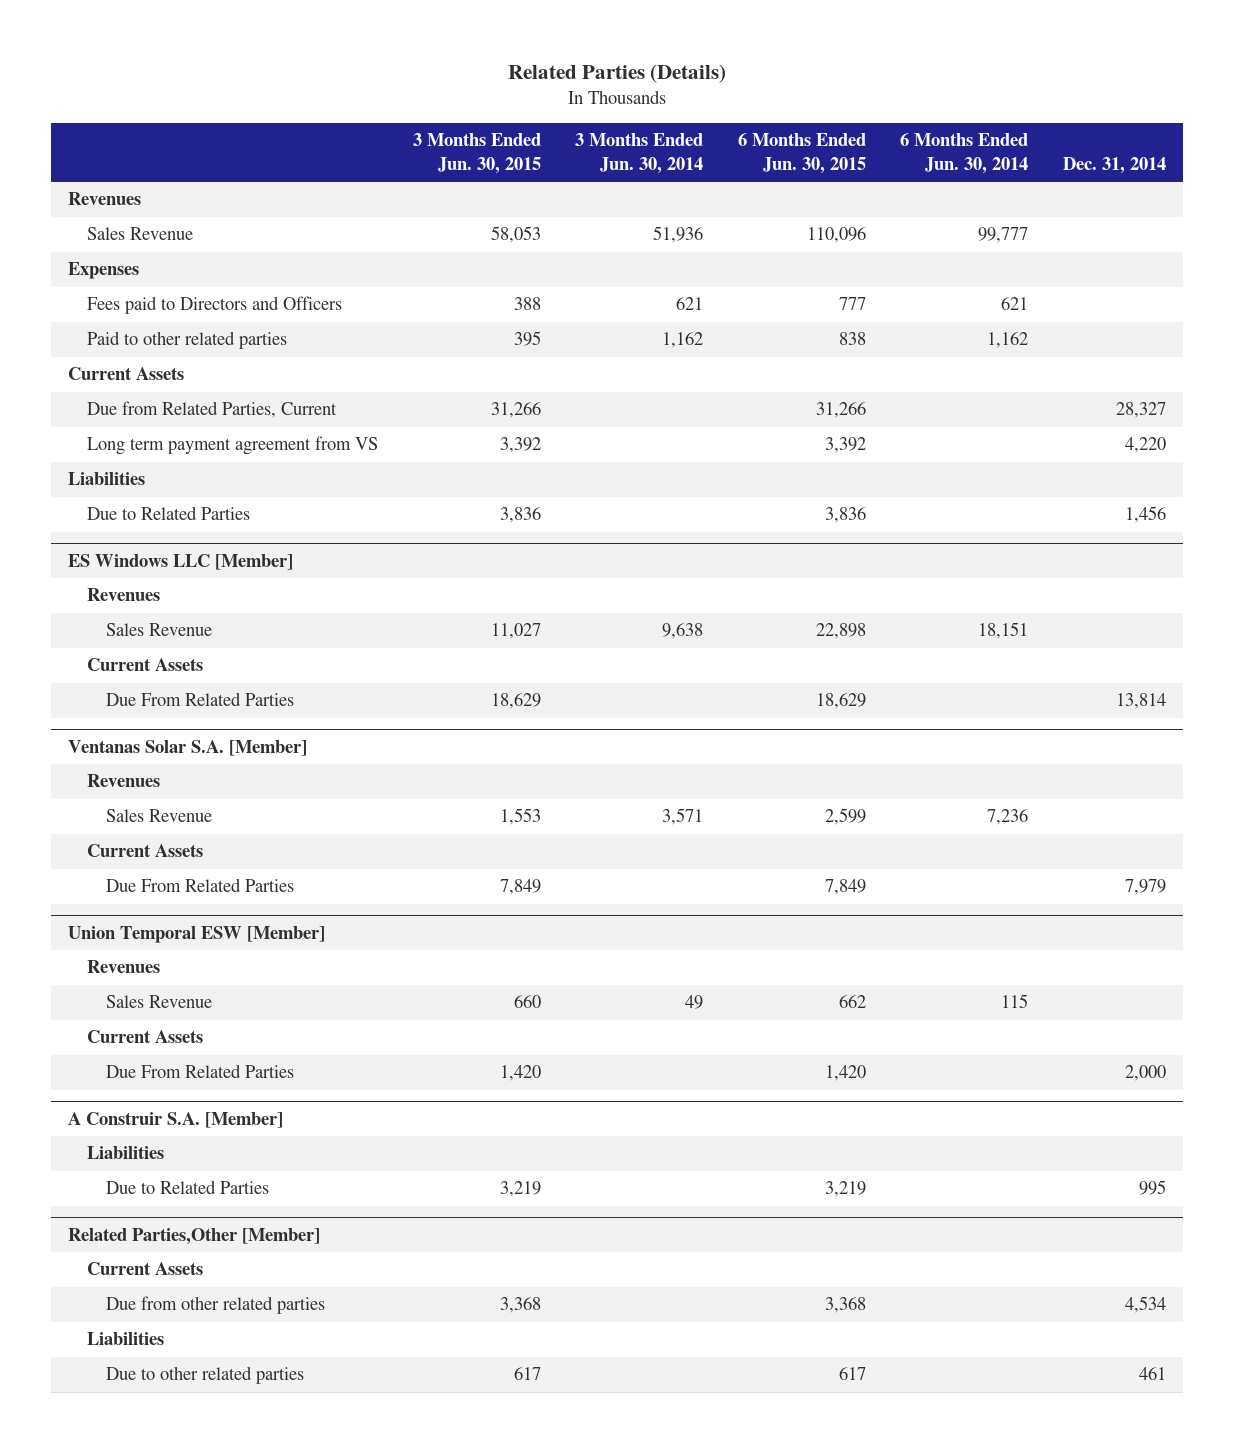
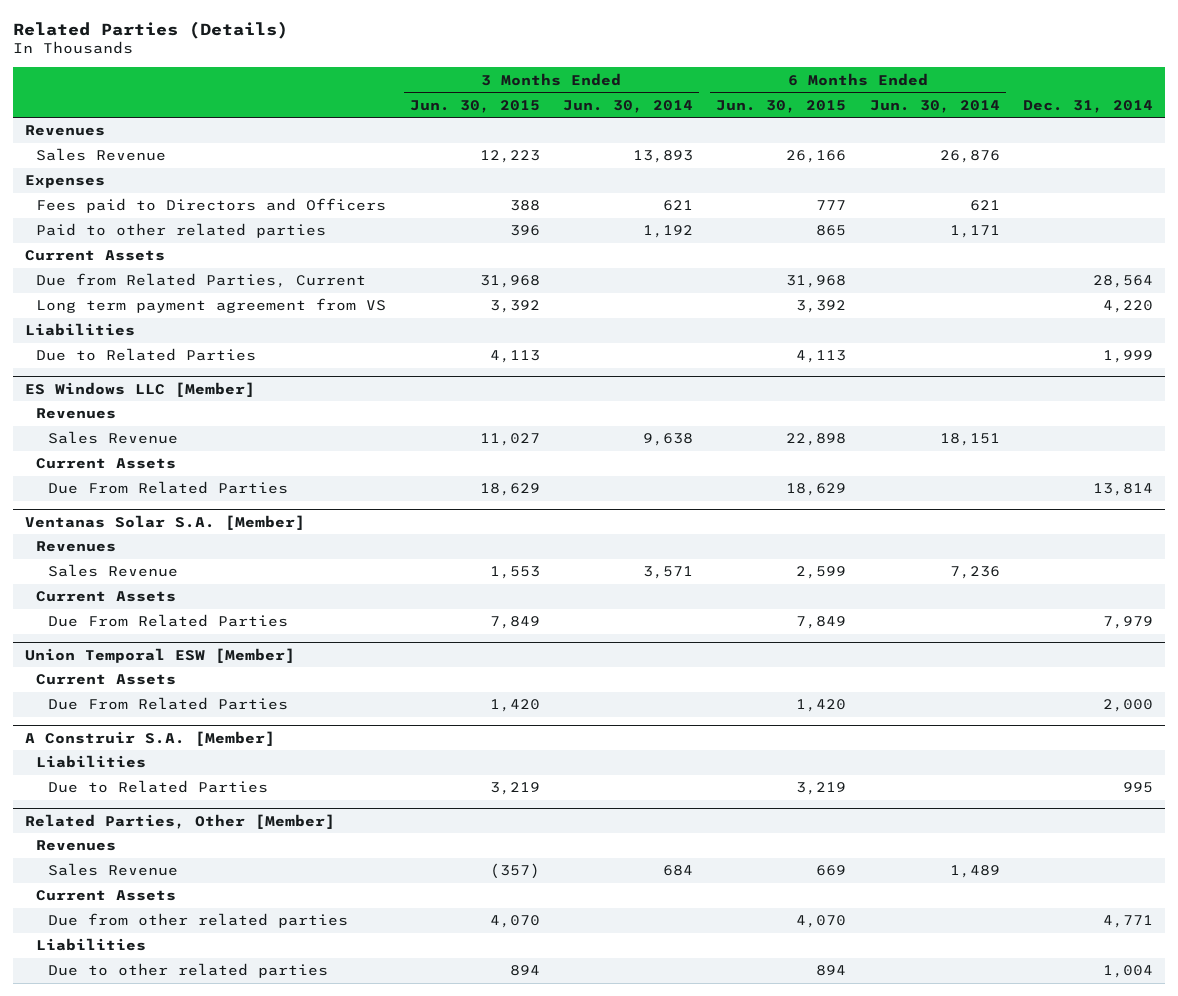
- Sales Revenue | 58,053 | 51,936 | 110,096 | 99,777 |
+ Sales Revenue | 12,223 | 13,893 | 26,166 | 26,876 |
- Paid to other related parties | 395 | 1,162 | 838 | 1,162 |
+ Paid to other related parties | 396 | 1,192 | 865 | 1,171 |
- Due from Related Parties, Current | 31,266 | | 31,266 | | 28,327
+ Due from Related Parties, Current | 31,968 | | 31,968 | | 28,564
- Due to Related Parties | 3,836 | | 3,836 | | 1,456
+ Due to Related Parties | 4,113 | | 4,113 | | 1,999
@ Union Temporal ESW [Member]
- Revenues
- Sales Revenue | 660 | 49 | 662 | 115 |
- Related Parties,Other [Member]
+ Related Parties, Other [Member]
+ Revenues
+ Sales Revenue | (357) | 684 | 669 | 1,489 |
- Due from other related parties | 3,368 | | 3,368 | | 4,534
+ Due from other related parties | 4,070 | | 4,070 | | 4,771
- Due to other related parties | 617 | | 617 | | 461
+ Due to other related parties | 894 | | 894 | | 1,004

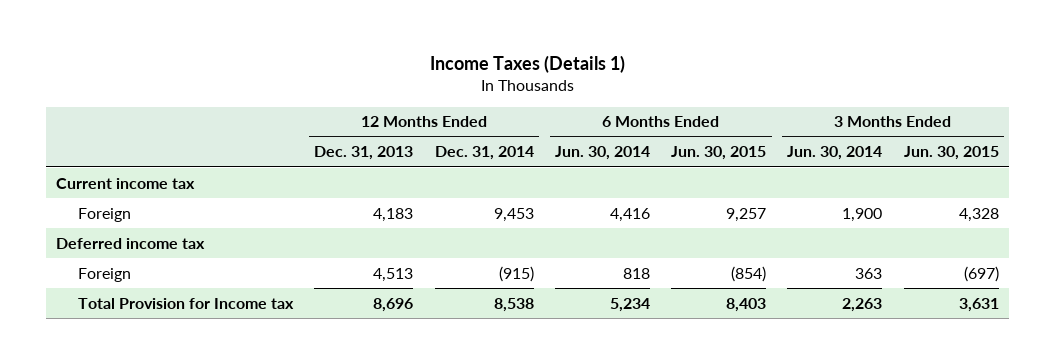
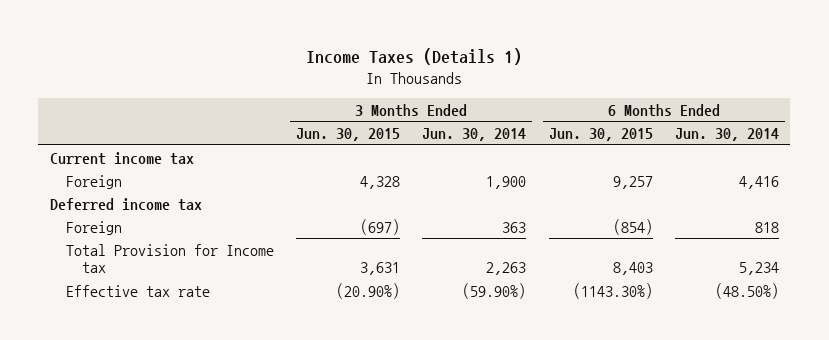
- | 12 Months Ended Dec. 31, 2013 | 12 Months Ended Dec. 31, 2014 | 6 Months Ended Jun. 30, 2014 | 6 Months Ended Jun. 30, 2015 | 3 Months Ended Jun. 30, 2014 | 3 Months Ended Jun. 30, 2015
+ | 3 Months Ended Jun. 30, 2015 | 3 Months Ended Jun. 30, 2014 | 6 Months Ended Jun. 30, 2015 | 6 Months Ended Jun. 30, 2014
+ Effective tax rate | (20.90%) | (59.90%) | (1143.30%) | (48.50%)

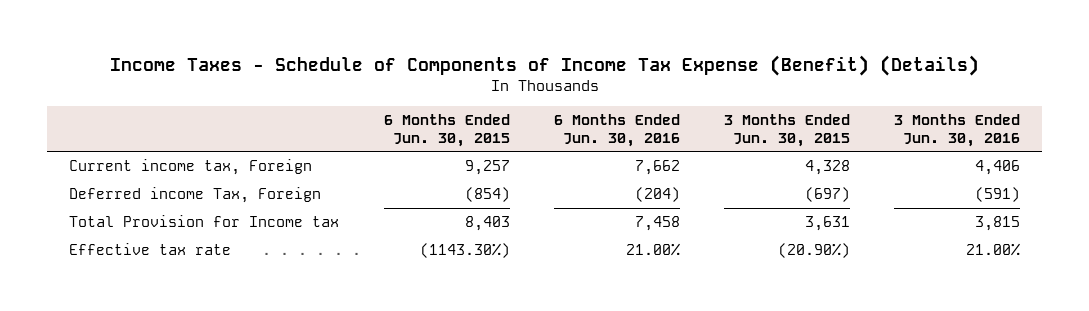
- Income Taxes (Details 1)
+ Income Taxes - Schedule of Components of Income Tax Expense (Benefit) (Details)
- | 3 Months Ended Jun. 30, 2015 | 3 Months Ended Jun. 30, 2014 | 6 Months Ended Jun. 30, 2015 | 6 Months Ended Jun. 30, 2014
+ | 6 Months Ended Jun. 30, 2015 | 6 Months Ended Jun. 30, 2016 | 3 Months Ended Jun. 30, 2015 | 3 Months Ended Jun. 30, 2016
- Current income tax
- Foreign | 4,328 | 1,900 | 9,257 | 4,416
- Deferred income tax
- Foreign | (697) | 363 | (854) | 818
+ Current income tax, Foreign | 9,257 | 7,662 | 4,328 | 4,406
+ Deferred income Tax, Foreign | (854) | (204) | (697) | (591)

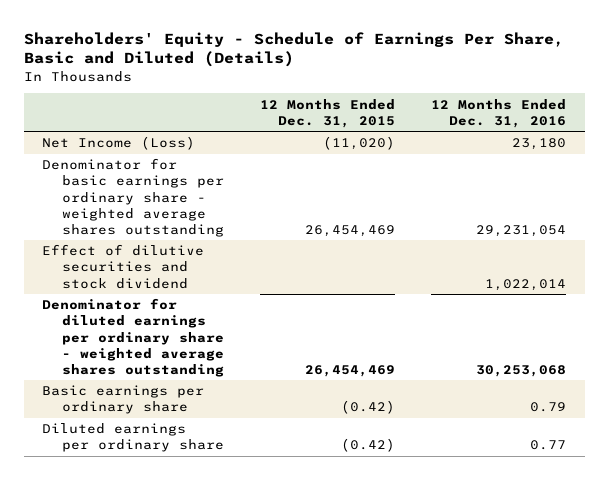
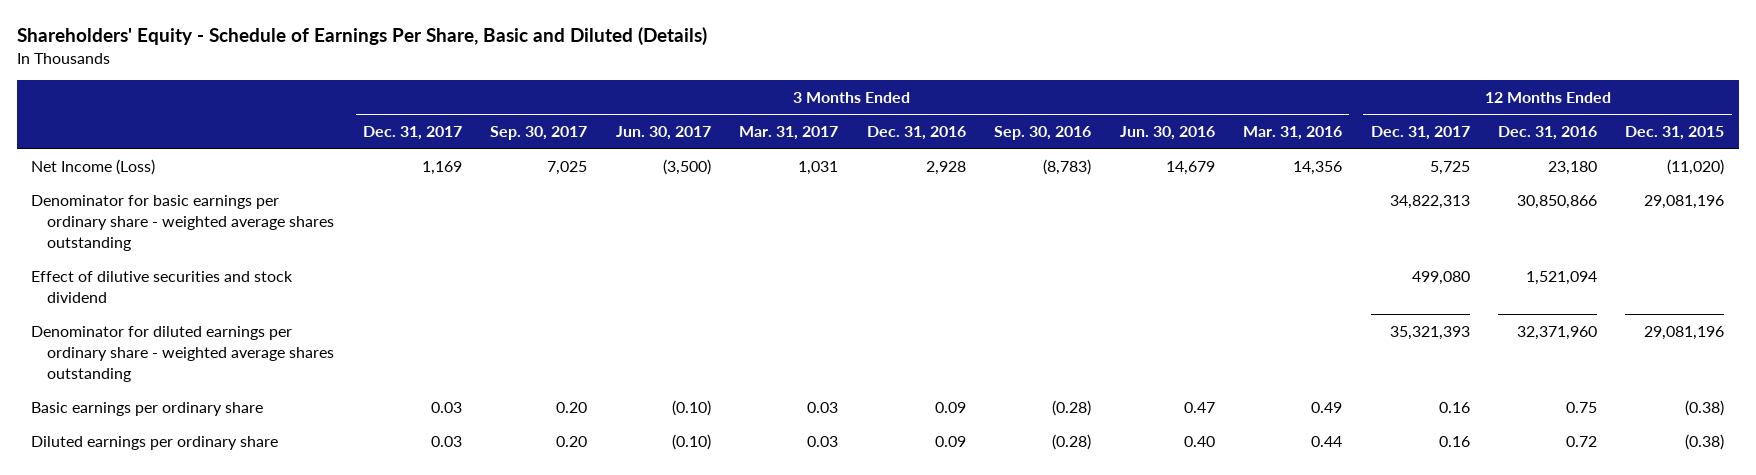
- | 12 Months Ended Dec. 31, 2015 | 12 Months Ended Dec. 31, 2016
+ | 3 Months Ended Dec. 31, 2017 | 3 Months Ended Sep. 30, 2017 | 3 Months Ended Jun. 30, 2017 | 3 Months Ended Mar. 31, 2017 | 3 Months Ended Dec. 31, 2016 | 3 Months Ended Sep. 30, 2016 | 3 Months Ended Jun. 30, 2016 | 3 Months Ended Mar. 31, 2016 | 12 Months Ended Dec. 31, 2017 | 12 Months Ended Dec. 31, 2016 | 12 Months Ended Dec. 31, 2015
- Denominator for basic earnings per ordinary share - weighted average shares outstanding | 26,454,469 | 29,231,054
- Effect of dilutive securities and stock dividend | | 1,022,014
- Denominator for diluted earnings per ordinary share - weighted average shares outstanding | 26,454,469 | 30,253,068
- Basic earnings per ordinary share | (0.42) | 0.79
- Diluted earnings per ordinary share | (0.42) | 0.77
+ Denominator for basic earnings per ordinary share - weighted average shares outstanding | | | | | | | | | 34,822,313 | 30,850,866 | 29,081,196
+ Effect of dilutive securities and stock dividend | | | | | | | | | 499,080 | 1,521,094 |
+ Denominator for diluted earnings per ordinary share - weighted average shares outstanding | | | | | | | | | 35,321,393 | 32,371,960 | 29,081,196
+ Basic earnings per ordinary share | 0.03 | 0.20 | (0.10) | 0.03 | 0.09 | (0.28) | 0.47 | 0.49 | 0.16 | 0.75 | (0.38)
+ Diluted earnings per ordinary share | 0.03 | 0.20 | (0.10) | 0.03 | 0.09 | (0.28) | 0.40 | 0.44 | 0.16 | 0.72 | (0.38)

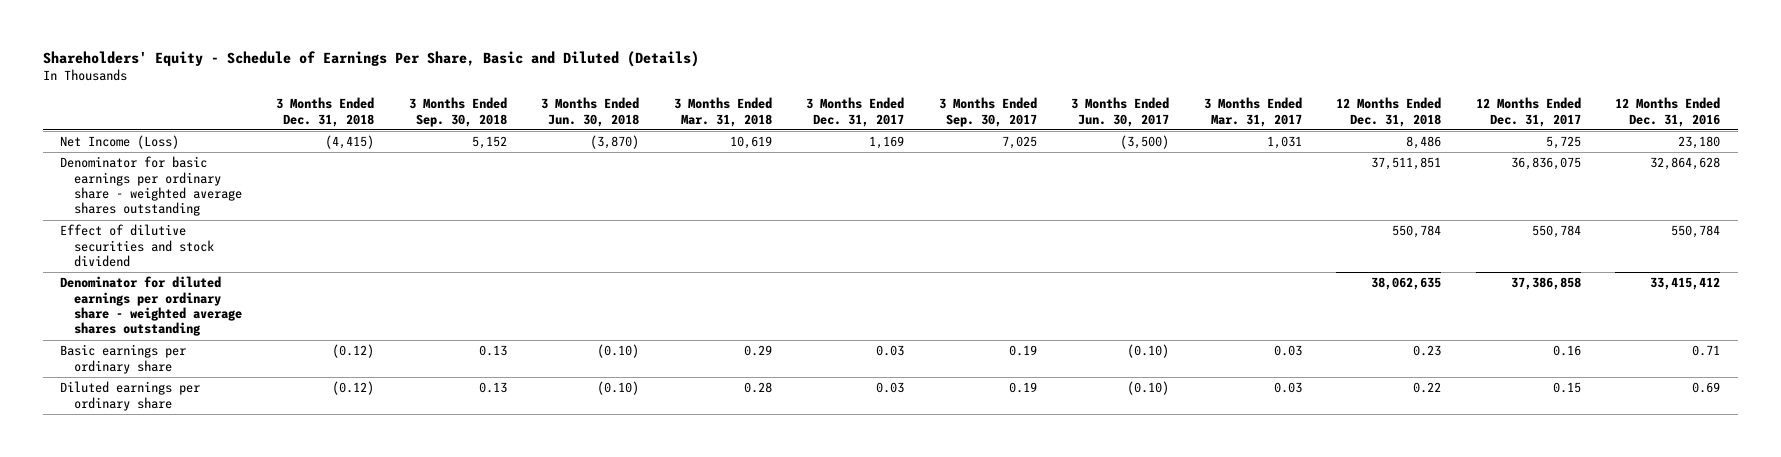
- | 3 Months Ended Dec. 31, 2017 | 3 Months Ended Sep. 30, 2017 | 3 Months Ended Jun. 30, 2017 | 3 Months Ended Mar. 31, 2017 | 3 Months Ended Dec. 31, 2016 | 3 Months Ended Sep. 30, 2016 | 3 Months Ended Jun. 30, 2016 | 3 Months Ended Mar. 31, 2016 | 12 Months Ended Dec. 31, 2017 | 12 Months Ended Dec. 31, 2016 | 12 Months Ended Dec. 31, 2015
+ | 3 Months Ended Dec. 31, 2018 | 3 Months Ended Sep. 30, 2018 | 3 Months Ended Jun. 30, 2018 | 3 Months Ended Mar. 31, 2018 | 3 Months Ended Dec. 31, 2017 | 3 Months Ended Sep. 30, 2017 | 3 Months Ended Jun. 30, 2017 | 3 Months Ended Mar. 31, 2017 | 12 Months Ended Dec. 31, 2018 | 12 Months Ended Dec. 31, 2017 | 12 Months Ended Dec. 31, 2016
- Denominator for basic earnings per ordinary share - weighted average shares outstanding | | | | | | | | | 34,822,313 | 30,850,866 | 29,081,196
- Effect of dilutive securities and stock dividend | | | | | | | | | 499,080 | 1,521,094 |
- Denominator for diluted earnings per ordinary share - weighted average shares outstanding | | | | | | | | | 35,321,393 | 32,371,960 | 29,081,196
- Basic earnings per ordinary share | 0.03 | 0.20 | (0.10) | 0.03 | 0.09 | (0.28) | 0.47 | 0.49 | 0.16 | 0.75 | (0.38)
- Diluted earnings per ordinary share | 0.03 | 0.20 | (0.10) | 0.03 | 0.09 | (0.28) | 0.40 | 0.44 | 0.16 | 0.72 | (0.38)
+ Denominator for basic earnings per ordinary share - weighted average shares outstanding | | | | | | | | | 37,511,851 | 36,836,075 | 32,864,628
+ Effect of dilutive securities and stock dividend | | | | | | | | | 550,784 | 550,784 | 550,784
+ Denominator for diluted earnings per ordinary share - weighted average shares outstanding | | | | | | | | | 38,062,635 | 37,386,858 | 33,415,412
+ Basic earnings per ordinary share | (0.12) | 0.13 | (0.10) | 0.29 | 0.03 | 0.19 | (0.10) | 0.03 | 0.23 | 0.16 | 0.71
+ Diluted earnings per ordinary share | (0.12) | 0.13 | (0.10) | 0.28 | 0.03 | 0.19 | (0.10) | 0.03 | 0.22 | 0.15 | 0.69

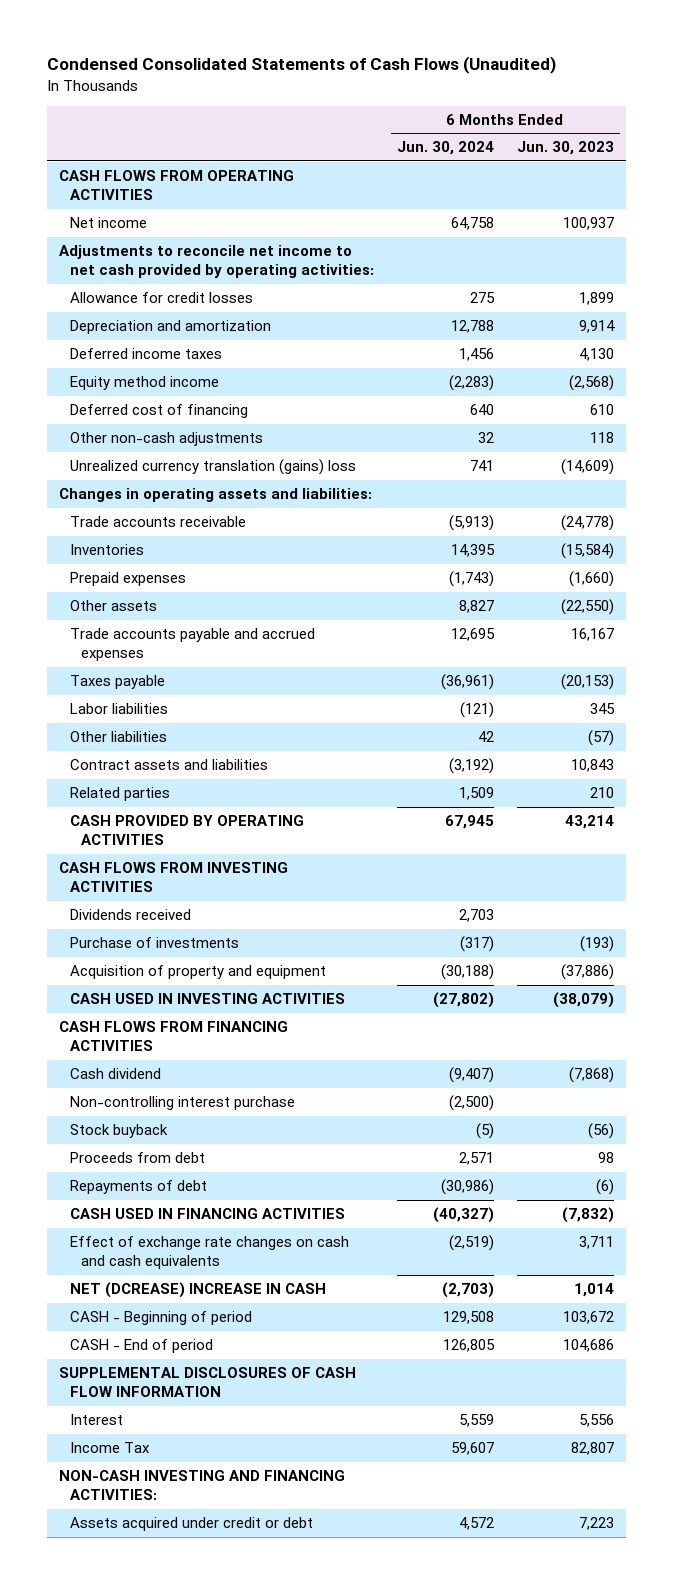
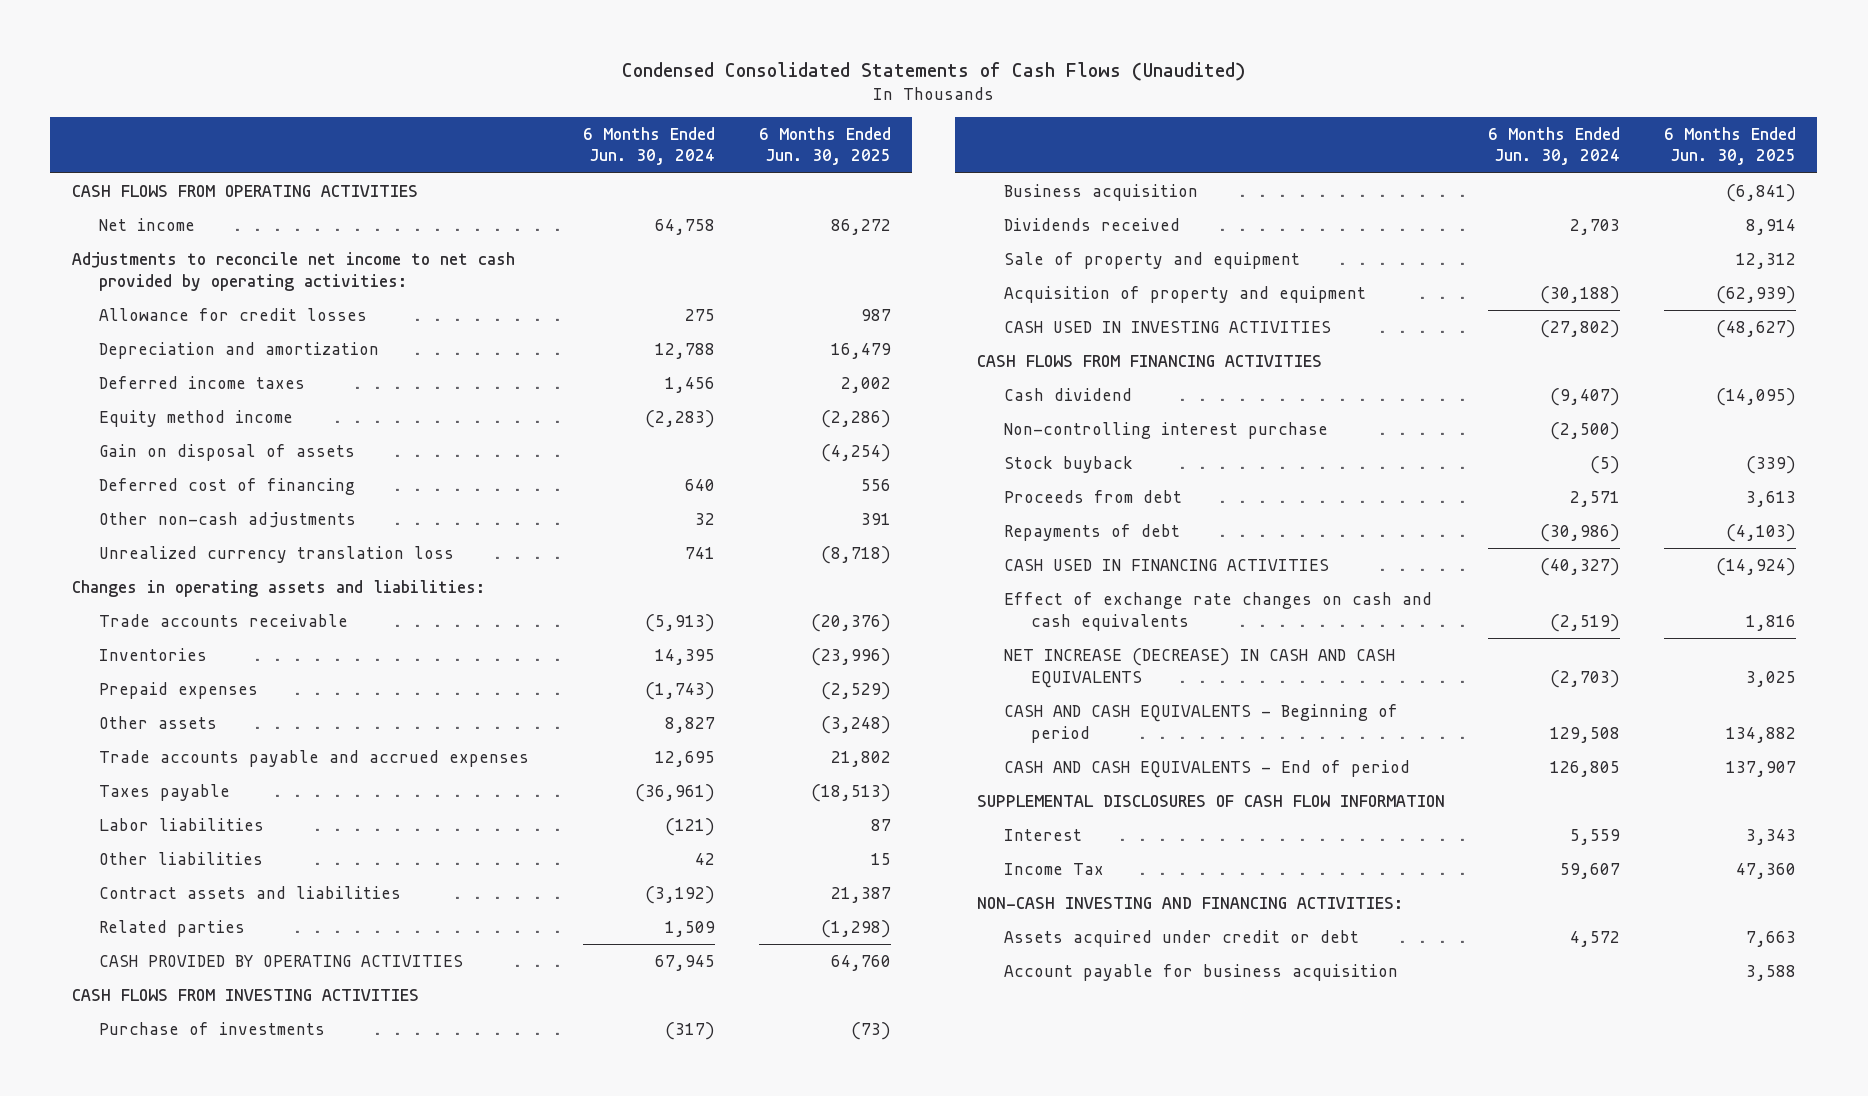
- | 6 Months Ended Jun. 30, 2024 | 6 Months Ended Jun. 30, 2023
+ | 6 Months Ended Jun. 30, 2024 | 6 Months Ended Jun. 30, 2025
+ Gain on disposal of assets | | (4,254)
- Unrealized currency translation (gains) loss | 741 | (14,609)
+ Unrealized currency translation loss | 741 | (8,718)
+ Business acquisition | | (6,841)
moved down: Dividends received | 2,703 | 8,914
+ Sale of property and equipment | | 12,312
- NET (DCREASE) INCREASE IN CASH | (2,703) | 1,014
- CASH - Beginning of period | 129,508 | 103,672
- CASH - End of period | 126,805 | 104,686
+ NET INCREASE (DECREASE) IN CASH AND CASH EQUIVALENTS | (2,703) | 3,025
+ CASH AND CASH EQUIVALENTS - Beginning of period | 129,508 | 134,882
+ CASH AND CASH EQUIVALENTS - End of period | 126,805 | 137,907
+ Account payable for business acquisition | | 3,588

